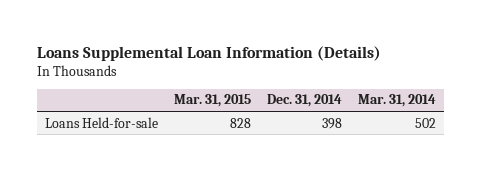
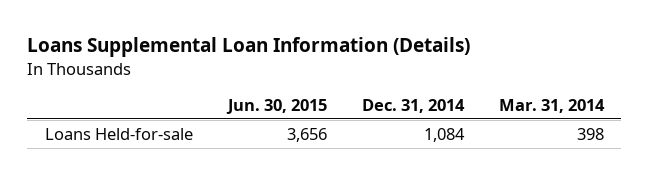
- | Mar. 31, 2015 | Dec. 31, 2014 | Mar. 31, 2014
+ | Jun. 30, 2015 | Dec. 31, 2014 | Mar. 31, 2014
- Loans Held-for-sale | 828 | 398 | 502
+ Loans Held-for-sale | 3,656 | 1,084 | 398

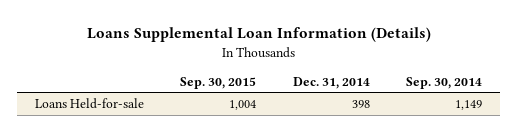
- | Jun. 30, 2015 | Dec. 31, 2014 | Mar. 31, 2014
+ | Sep. 30, 2015 | Dec. 31, 2014 | Sep. 30, 2014
- Loans Held-for-sale | 3,656 | 1,084 | 398
+ Loans Held-for-sale | 1,004 | 398 | 1,149

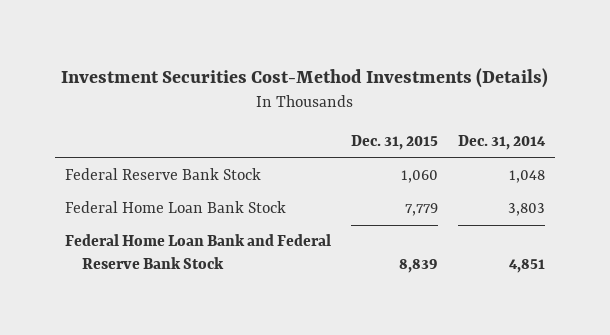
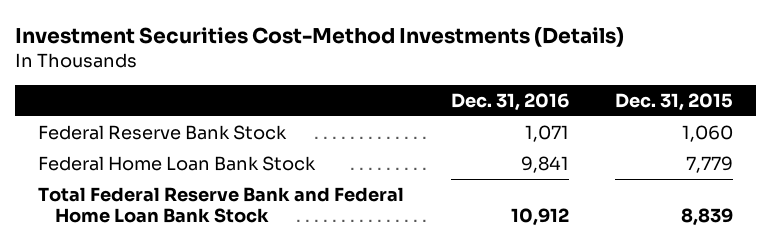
- | Dec. 31, 2015 | Dec. 31, 2014
+ | Dec. 31, 2016 | Dec. 31, 2015
- Federal Home Loan Bank and Federal Reserve Bank Stock | 8,839 | 4,851
+ Total Federal Reserve Bank and Federal Home Loan Bank Stock | 10,912 | 8,839

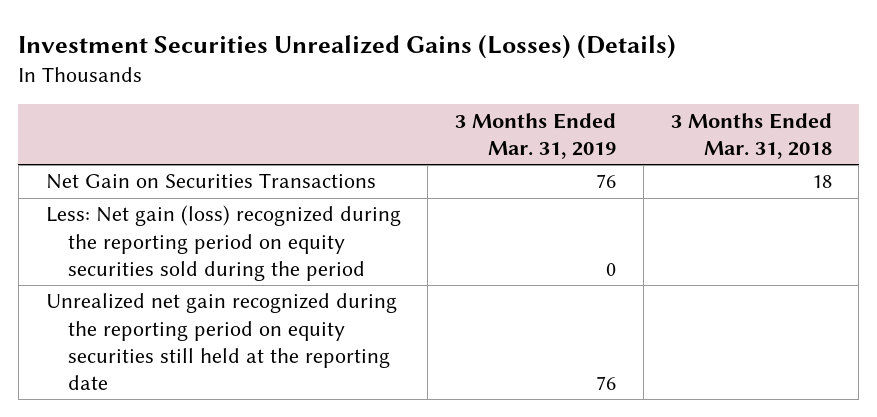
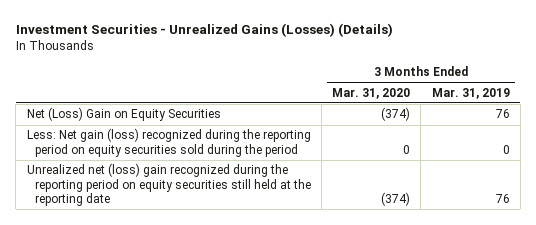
- Investment Securities Unrealized Gains (Losses) (Details)
+ Investment Securities - Unrealized Gains (Losses) (Details)
- | 3 Months Ended Mar. 31, 2019 | 3 Months Ended Mar. 31, 2018
+ | 3 Months Ended Mar. 31, 2020 | 3 Months Ended Mar. 31, 2019
- Net Gain on Securities Transactions | 76 | 18
+ Net (Loss) Gain on Equity Securities | (374) | 76
- Unrealized net gain recognized during the reporting period on equity securities still held at the reporting date | 76 |
+ Unrealized net (loss) gain recognized during the reporting period on equity securities still held at the reporting date | (374) | 76

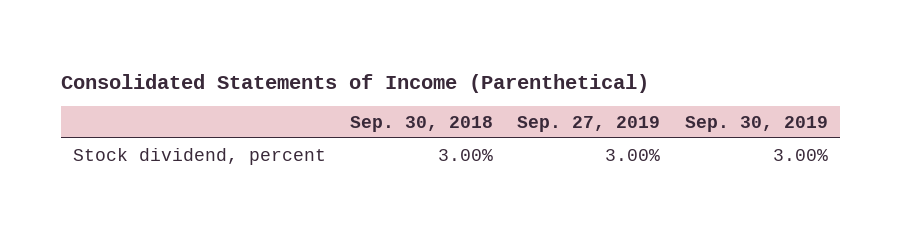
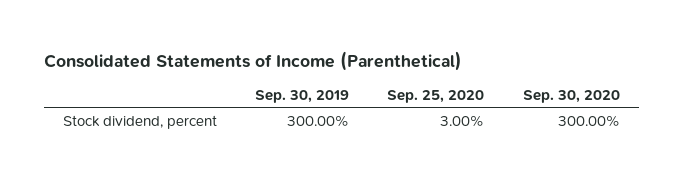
- | Sep. 30, 2018 | Sep. 27, 2019 | Sep. 30, 2019
+ | Sep. 30, 2019 | Sep. 25, 2020 | Sep. 30, 2020
- Stock dividend, percent | 3.00% | 3.00% | 3.00%
+ Stock dividend, percent | 300.00% | 3.00% | 300.00%

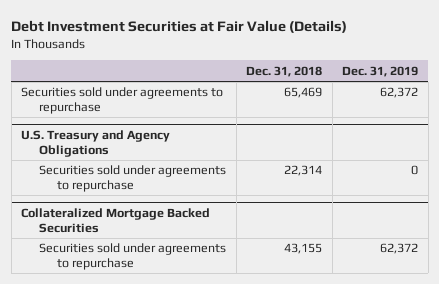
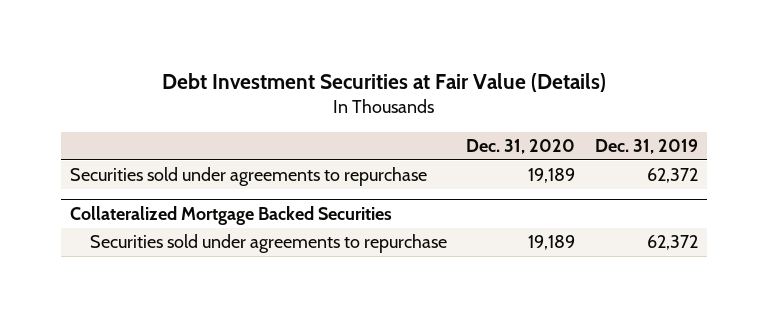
- | Dec. 31, 2018 | Dec. 31, 2019
+ | Dec. 31, 2020 | Dec. 31, 2019
- U.S. Treasury and Agency Obligations
- Securities sold under agreements to repurchase | 22,314 | 0

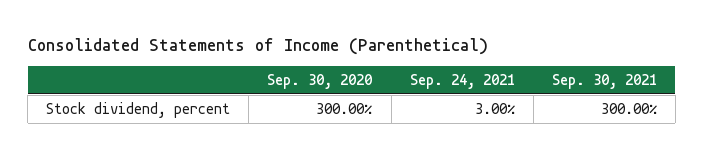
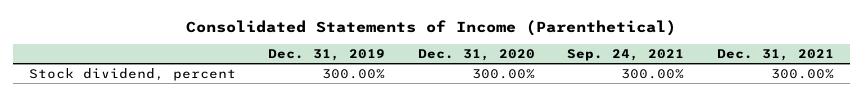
- | Sep. 30, 2020 | Sep. 24, 2021 | Sep. 30, 2021
+ | Dec. 31, 2019 | Dec. 31, 2020 | Sep. 24, 2021 | Dec. 31, 2021
- Stock dividend, percent | 300.00% | 3.00% | 300.00%
+ Stock dividend, percent | 300.00% | 300.00% | 300.00% | 300.00%

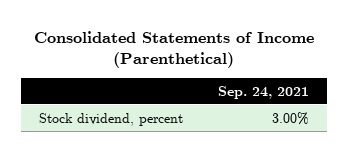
- | Dec. 31, 2019 | Dec. 31, 2020 | Sep. 24, 2021 | Dec. 31, 2021
+ | Sep. 24, 2021
- Stock dividend, percent | 300.00% | 300.00% | 300.00% | 300.00%
+ Stock dividend, percent | 3.00%

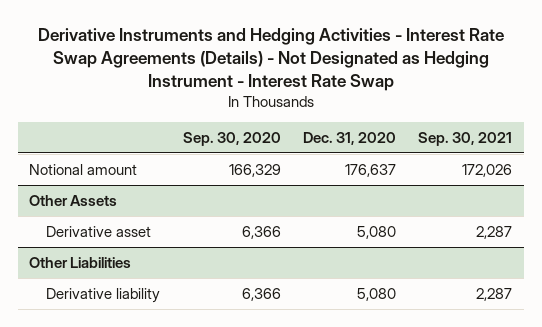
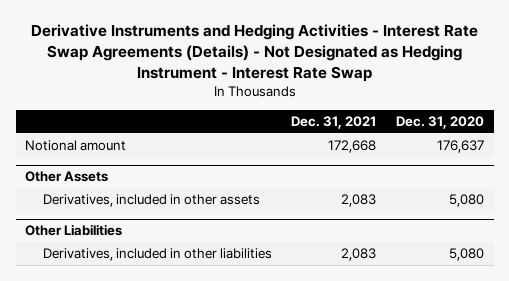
- | Sep. 30, 2020 | Dec. 31, 2020 | Sep. 30, 2021
+ | Dec. 31, 2021 | Dec. 31, 2020
@ Other Assets
- Derivative asset | 6,366 | 5,080 | 2,287
+ Derivatives, included in other assets | 2,083 | 5,080
@ Other Liabilities
- Derivative liability | 6,366 | 5,080 | 2,287
+ Derivatives, included in other liabilities | 2,083 | 5,080

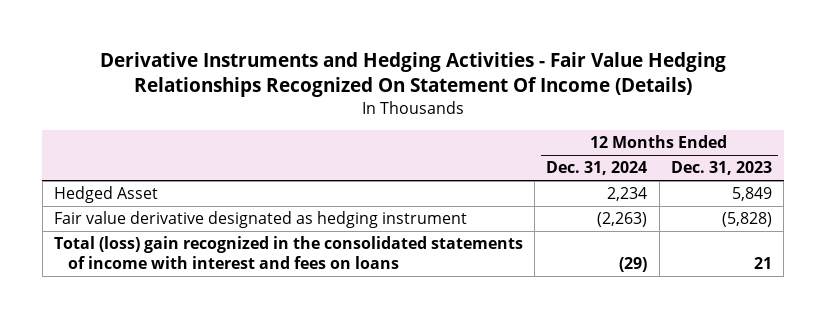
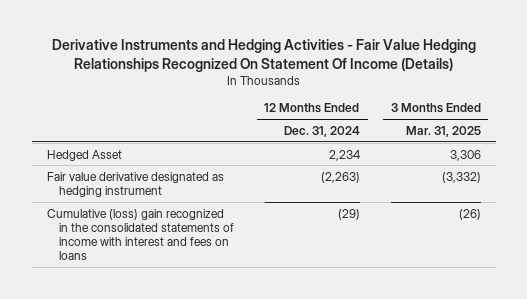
- | 12 Months Ended Dec. 31, 2024 | 12 Months Ended Dec. 31, 2023
+ | 12 Months Ended Dec. 31, 2024 | 3 Months Ended Mar. 31, 2025
- Total (loss) gain recognized in the consolidated statements of income with interest and fees on loans | (29) | 21
+ Cumulative (loss) gain recognized in the consolidated statements of income with interest and fees on loans | (29) | (26)

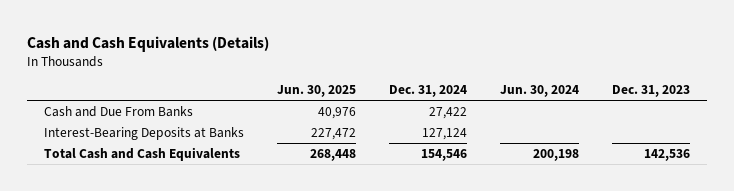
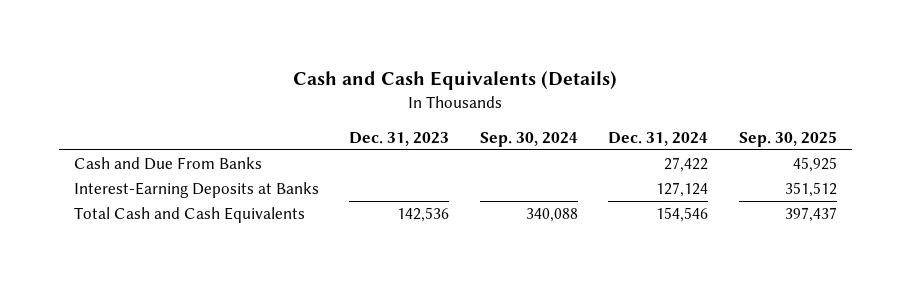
- | Jun. 30, 2025 | Dec. 31, 2024 | Jun. 30, 2024 | Dec. 31, 2023
+ | Dec. 31, 2023 | Sep. 30, 2024 | Dec. 31, 2024 | Sep. 30, 2025
- Interest-Bearing Deposits at Banks | 227,472 | 127,124 | |
+ Interest-Earning Deposits at Banks | | | 127,124 | 351,512

